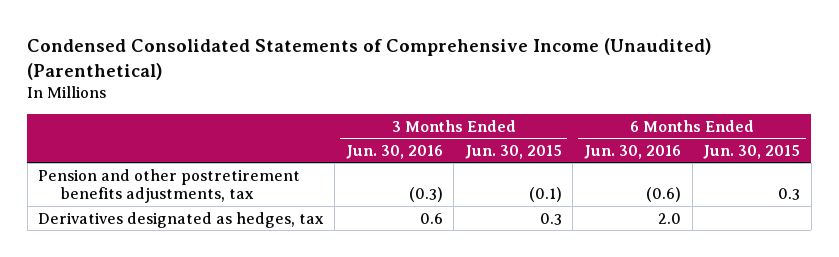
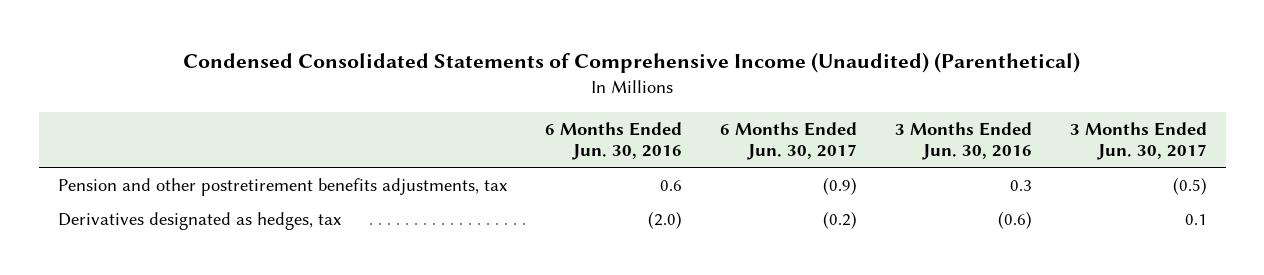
- | 3 Months Ended Jun. 30, 2016 | 3 Months Ended Jun. 30, 2015 | 6 Months Ended Jun. 30, 2016 | 6 Months Ended Jun. 30, 2015
+ | 6 Months Ended Jun. 30, 2016 | 6 Months Ended Jun. 30, 2017 | 3 Months Ended Jun. 30, 2016 | 3 Months Ended Jun. 30, 2017
- Pension and other postretirement benefits adjustments, tax | (0.3) | (0.1) | (0.6) | 0.3
- Derivatives designated as hedges, tax | 0.6 | 0.3 | 2.0 |
+ Pension and other postretirement benefits adjustments, tax | 0.6 | (0.9) | 0.3 | (0.5)
+ Derivatives designated as hedges, tax | (2.0) | (0.2) | (0.6) | 0.1

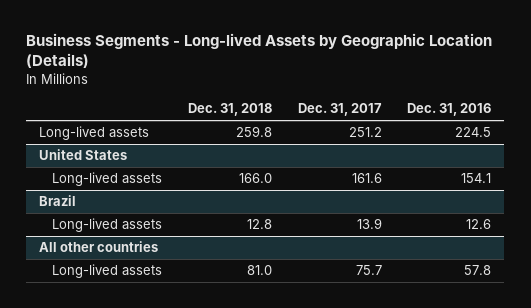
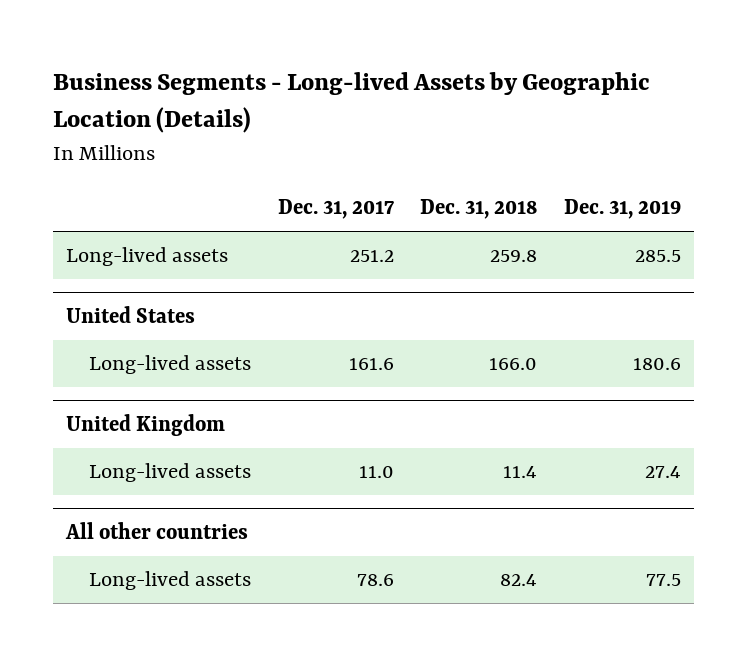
- | Dec. 31, 2018 | Dec. 31, 2017 | Dec. 31, 2016
+ | Dec. 31, 2017 | Dec. 31, 2018 | Dec. 31, 2019
- Brazil
- Long-lived assets | 12.8 | 13.9 | 12.6
+ United Kingdom
+ Long-lived assets | 11.0 | 11.4 | 27.4
@ All other countries
- Long-lived assets | 81.0 | 75.7 | 57.8
+ Long-lived assets | 78.6 | 82.4 | 77.5

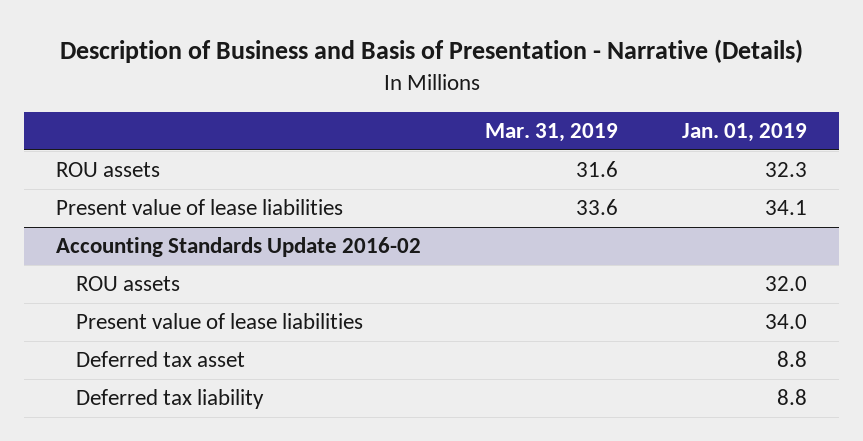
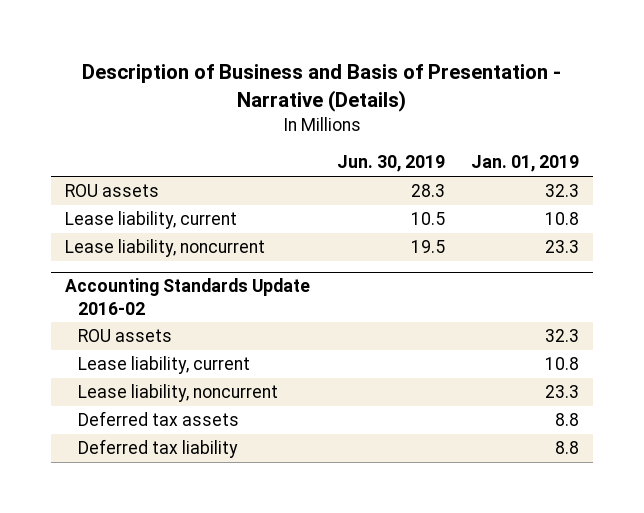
- | Mar. 31, 2019 | Jan. 01, 2019
+ | Jun. 30, 2019 | Jan. 01, 2019
- Present value of lease liabilities | 33.6 | 34.1
+ Lease liability, current | 10.5 | 10.8
+ Lease liability, noncurrent | 19.5 | 23.3
@ Accounting Standards Update 2016-02
- ROU assets | | 32.0
- Present value of lease liabilities | | 34.0
- Deferred tax asset | | 8.8
+ ROU assets | | 32.3
+ Lease liability, current | | 10.8
+ Lease liability, noncurrent | | 23.3
+ Deferred tax assets | | 8.8

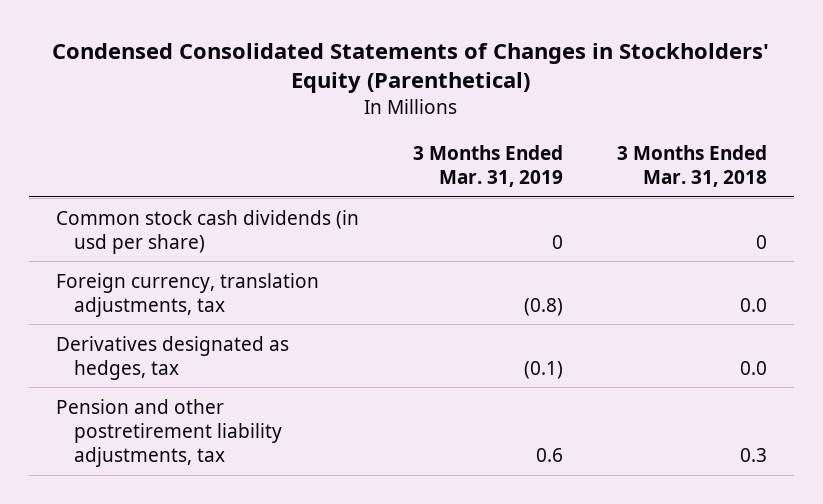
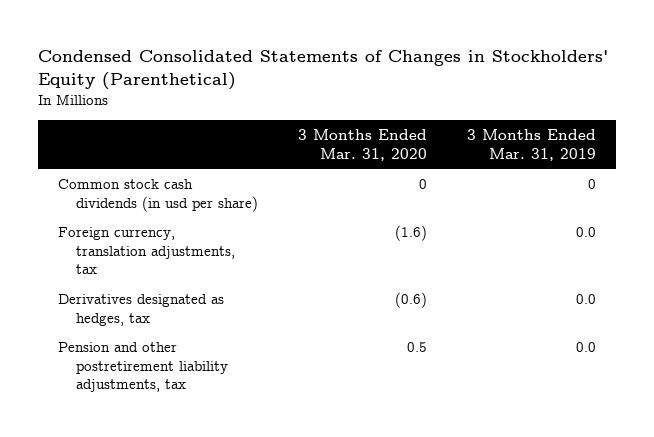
- | 3 Months Ended Mar. 31, 2019 | 3 Months Ended Mar. 31, 2018
+ | 3 Months Ended Mar. 31, 2020 | 3 Months Ended Mar. 31, 2019
- Foreign currency, translation adjustments, tax | (0.8) | 0.0
- Derivatives designated as hedges, tax | (0.1) | 0.0
- Pension and other postretirement liability adjustments, tax | 0.6 | 0.3
+ Foreign currency, translation adjustments, tax | (1.6) | 0.0
+ Derivatives designated as hedges, tax | (0.6) | 0.0
+ Pension and other postretirement liability adjustments, tax | 0.5 | 0.0

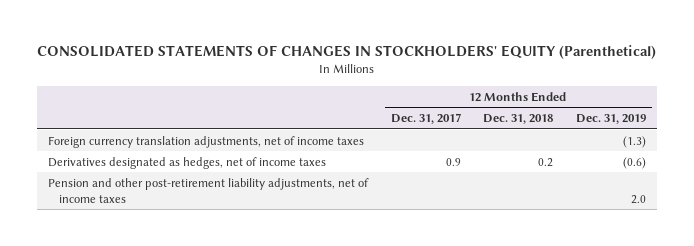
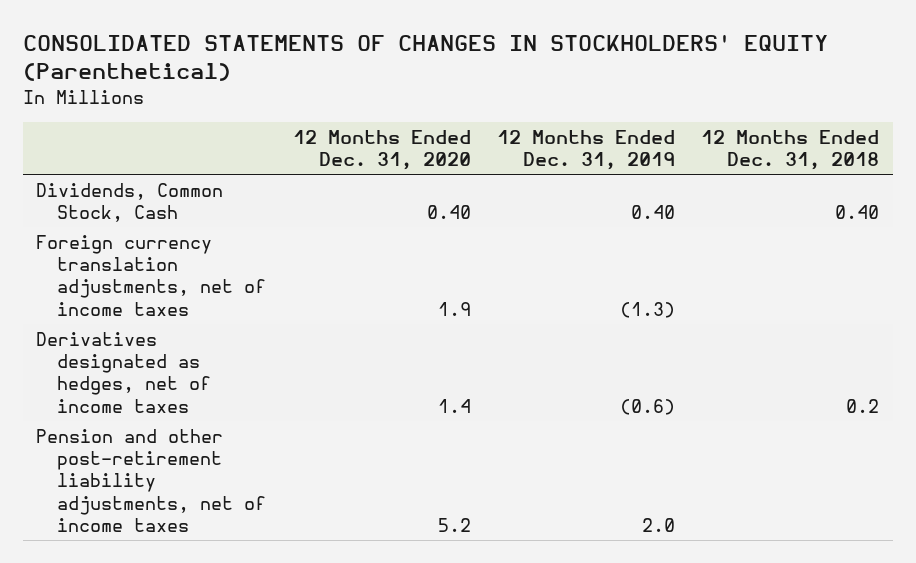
- | 12 Months Ended Dec. 31, 2017 | 12 Months Ended Dec. 31, 2018 | 12 Months Ended Dec. 31, 2019
+ | 12 Months Ended Dec. 31, 2020 | 12 Months Ended Dec. 31, 2019 | 12 Months Ended Dec. 31, 2018
+ Dividends, Common Stock, Cash | 0.40 | 0.40 | 0.40

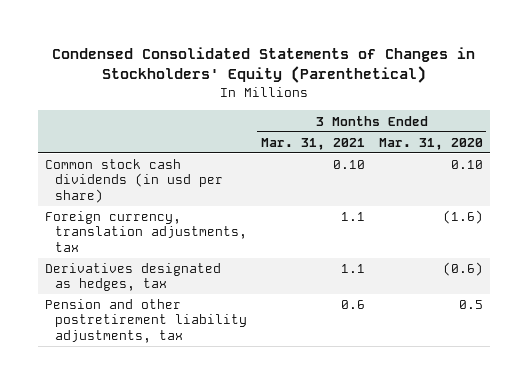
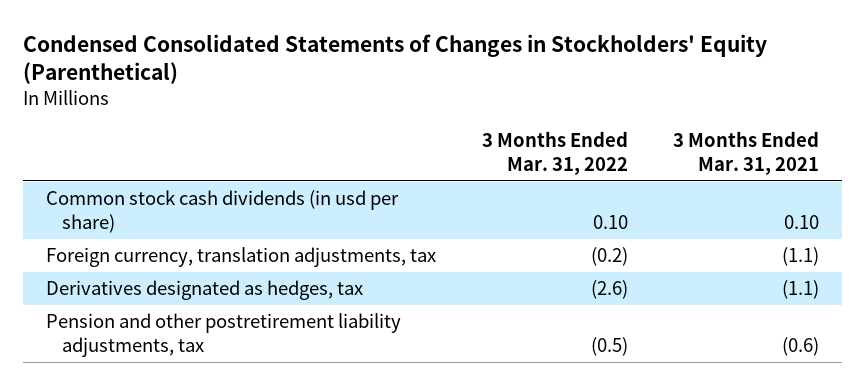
- | 3 Months Ended Mar. 31, 2021 | 3 Months Ended Mar. 31, 2020
+ | 3 Months Ended Mar. 31, 2022 | 3 Months Ended Mar. 31, 2021
- Foreign currency, translation adjustments, tax | 1.1 | (1.6)
- Derivatives designated as hedges, tax | 1.1 | (0.6)
- Pension and other postretirement liability adjustments, tax | 0.6 | 0.5
+ Foreign currency, translation adjustments, tax | (0.2) | (1.1)
+ Derivatives designated as hedges, tax | (2.6) | (1.1)
+ Pension and other postretirement liability adjustments, tax | (0.5) | (0.6)

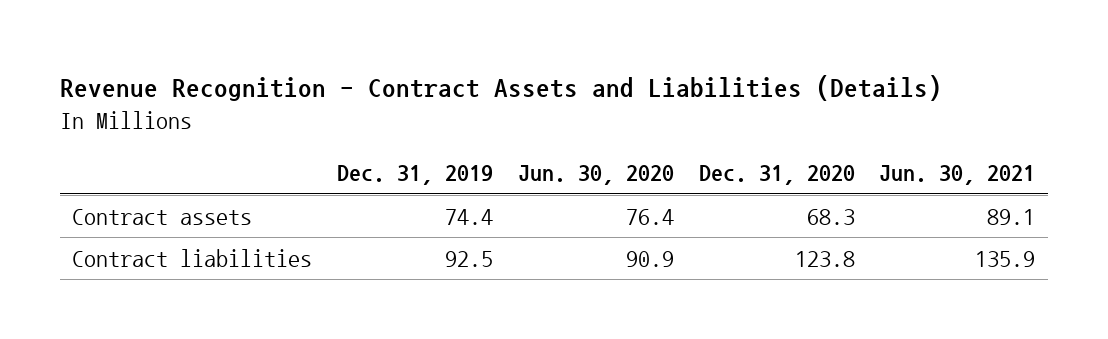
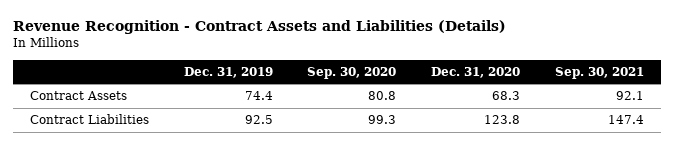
- | Dec. 31, 2019 | Jun. 30, 2020 | Dec. 31, 2020 | Jun. 30, 2021
+ | Dec. 31, 2019 | Sep. 30, 2020 | Dec. 31, 2020 | Sep. 30, 2021
- Contract assets | 74.4 | 76.4 | 68.3 | 89.1
- Contract liabilities | 92.5 | 90.9 | 123.8 | 135.9
+ Contract Assets | 74.4 | 80.8 | 68.3 | 92.1
+ Contract Liabilities | 92.5 | 99.3 | 123.8 | 147.4

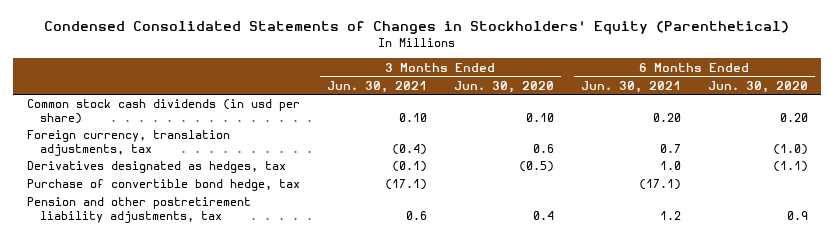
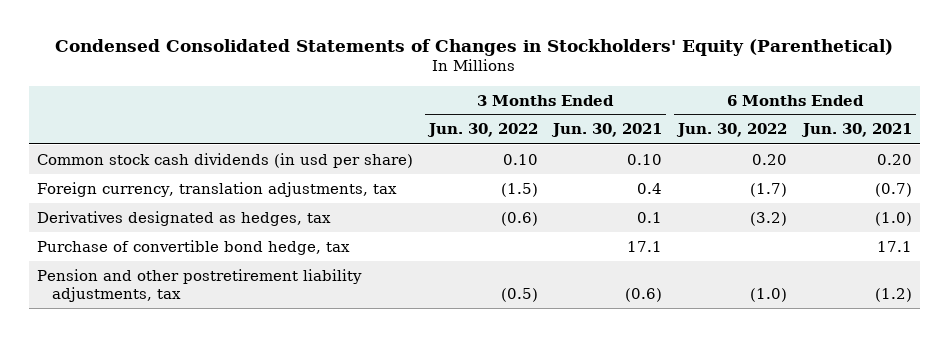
- | 3 Months Ended Jun. 30, 2021 | 3 Months Ended Jun. 30, 2020 | 6 Months Ended Jun. 30, 2021 | 6 Months Ended Jun. 30, 2020
+ | 3 Months Ended Jun. 30, 2022 | 3 Months Ended Jun. 30, 2021 | 6 Months Ended Jun. 30, 2022 | 6 Months Ended Jun. 30, 2021
- Foreign currency, translation adjustments, tax | (0.4) | 0.6 | 0.7 | (1.0)
- Derivatives designated as hedges, tax | (0.1) | (0.5) | 1.0 | (1.1)
- Purchase of convertible bond hedge, tax | (17.1) | | (17.1) |
- Pension and other postretirement liability adjustments, tax | 0.6 | 0.4 | 1.2 | 0.9
+ Foreign currency, translation adjustments, tax | (1.5) | 0.4 | (1.7) | (0.7)
+ Derivatives designated as hedges, tax | (0.6) | 0.1 | (3.2) | (1.0)
+ Purchase of convertible bond hedge, tax | | 17.1 | | 17.1
+ Pension and other postretirement liability adjustments, tax | (0.5) | (0.6) | (1.0) | (1.2)

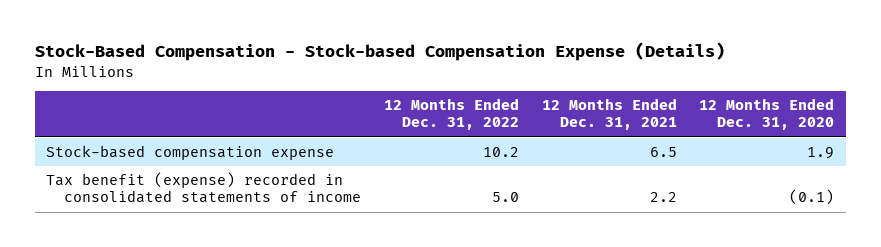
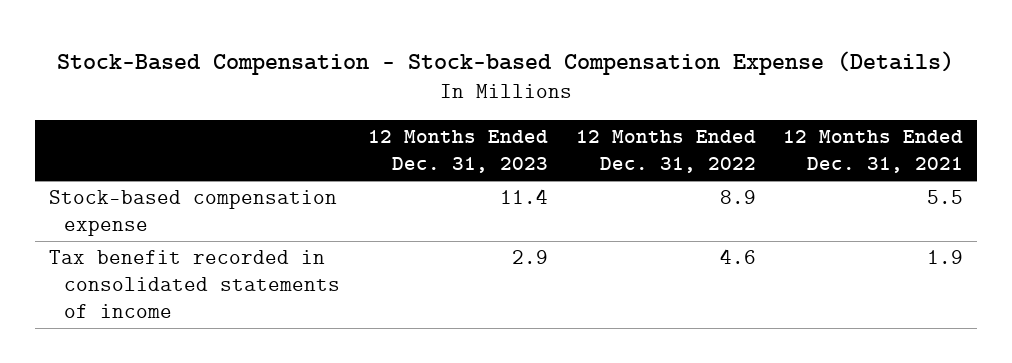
- | 12 Months Ended Dec. 31, 2022 | 12 Months Ended Dec. 31, 2021 | 12 Months Ended Dec. 31, 2020
+ | 12 Months Ended Dec. 31, 2023 | 12 Months Ended Dec. 31, 2022 | 12 Months Ended Dec. 31, 2021
- Stock-based compensation expense | 10.2 | 6.5 | 1.9
- Tax benefit (expense) recorded in consolidated statements of income | 5.0 | 2.2 | (0.1)
+ Stock-based compensation expense | 11.4 | 8.9 | 5.5
+ Tax benefit recorded in consolidated statements of income | 2.9 | 4.6 | 1.9

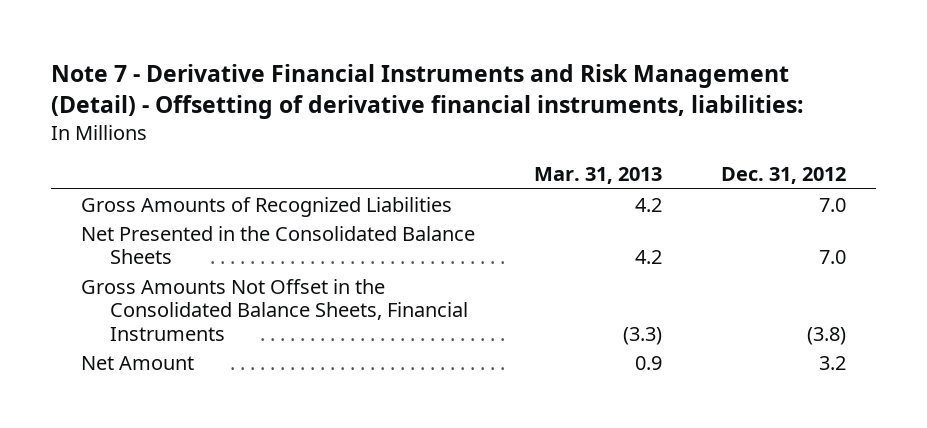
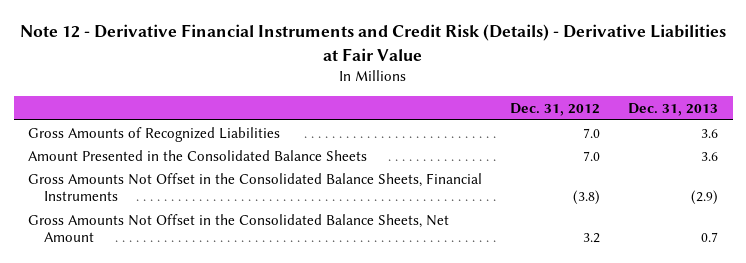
- Note 7 - Derivative Financial Instruments and Risk Management (Detail) - Offsetting of derivative financial instruments, liabilities:
+ Note 12 - Derivative Financial Instruments and Credit Risk (Details) - Derivative Liabilities at Fair Value
- | Mar. 31, 2013 | Dec. 31, 2012
+ | Dec. 31, 2012 | Dec. 31, 2013
- Net Presented in the Consolidated Balance Sheets | 4.2 | 7.0
+ Amount Presented in the Consolidated Balance Sheets | 7.0 | 3.6
- Net Amount | 0.9 | 3.2
+ Gross Amounts Not Offset in the Consolidated Balance Sheets, Net Amount | 3.2 | 0.7

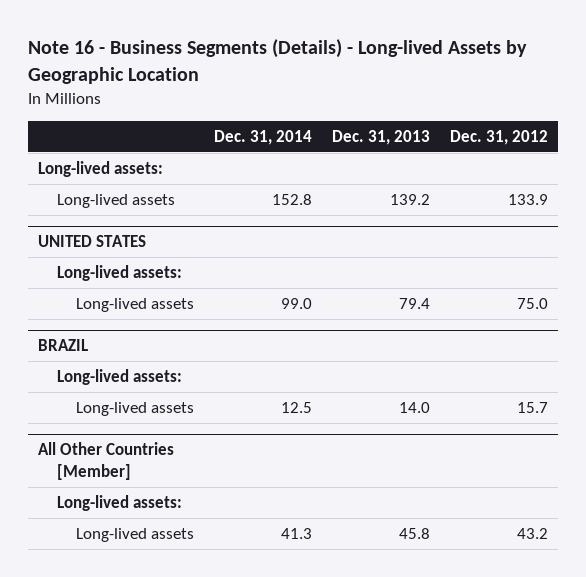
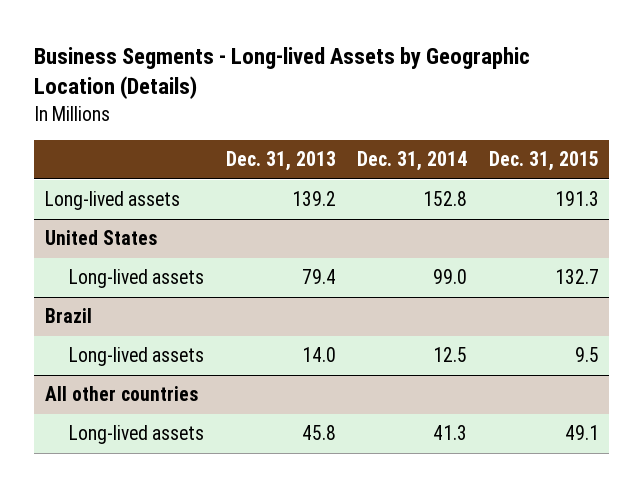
- Note 16 - Business Segments (Details) - Long-lived Assets by Geographic Location
+ Business Segments - Long-lived Assets by Geographic Location (Details)
- | Dec. 31, 2014 | Dec. 31, 2013 | Dec. 31, 2012
+ | Dec. 31, 2013 | Dec. 31, 2014 | Dec. 31, 2015
- Long-lived assets:
- UNITED STATES
- Long-lived assets:
+ United States
- BRAZIL
- Long-lived assets:
+ Brazil
- All Other Countries [Member]
- Long-lived assets:
+ All other countries

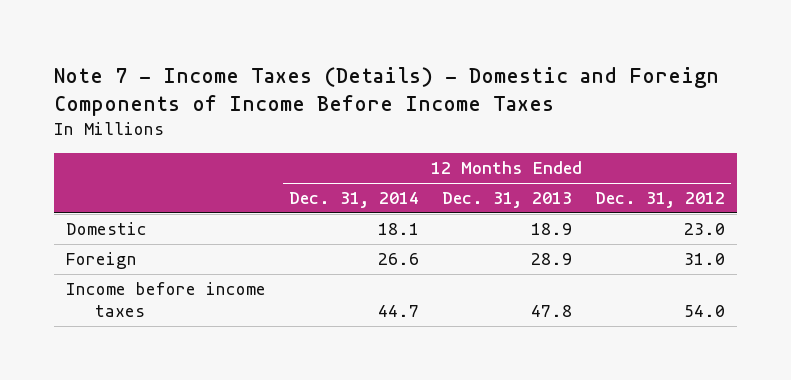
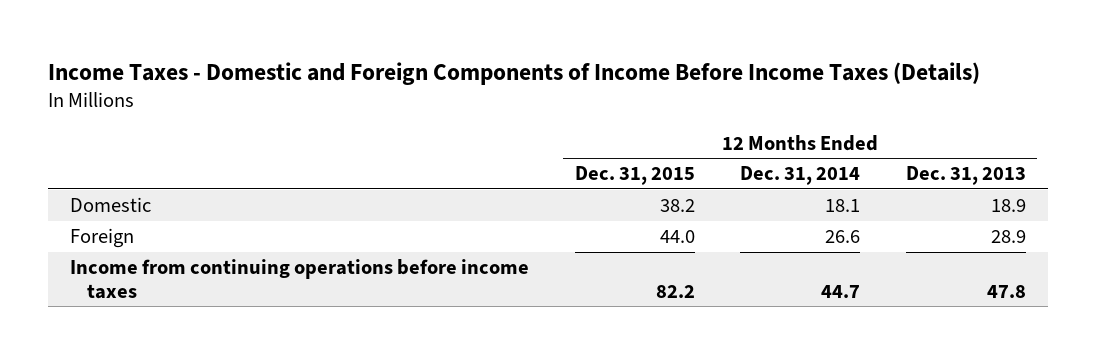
- Note 7 - Income Taxes (Details) - Domestic and Foreign Components of Income Before Income Taxes
+ Income Taxes - Domestic and Foreign Components of Income Before Income Taxes (Details)
- | 12 Months Ended Dec. 31, 2014 | 12 Months Ended Dec. 31, 2013 | 12 Months Ended Dec. 31, 2012
+ | 12 Months Ended Dec. 31, 2015 | 12 Months Ended Dec. 31, 2014 | 12 Months Ended Dec. 31, 2013
- Income before income taxes | 44.7 | 47.8 | 54.0
+ Income from continuing operations before income taxes | 82.2 | 44.7 | 47.8

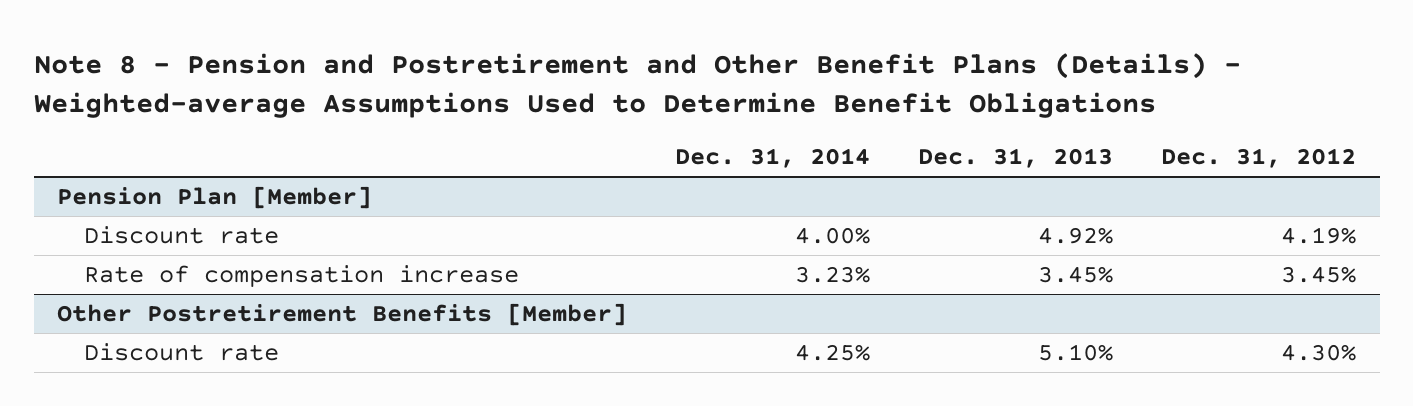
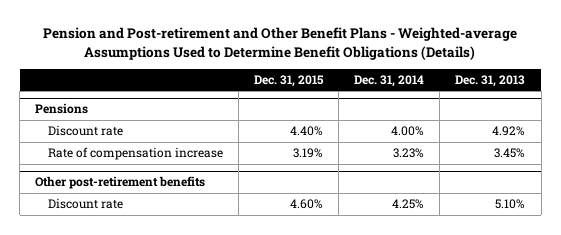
- Note 8 - Pension and Postretirement and Other Benefit Plans (Details) - Weighted-average Assumptions Used to Determine Benefit Obligations
+ Pension and Post-retirement and Other Benefit Plans - Weighted-average Assumptions Used to Determine Benefit Obligations (Details)
- | Dec. 31, 2014 | Dec. 31, 2013 | Dec. 31, 2012
+ | Dec. 31, 2015 | Dec. 31, 2014 | Dec. 31, 2013
- Pension Plan [Member]
+ Pensions
- Other Postretirement Benefits [Member]
+ Other post-retirement benefits

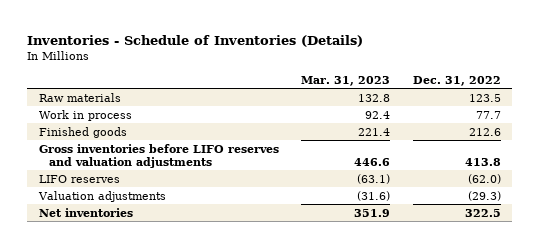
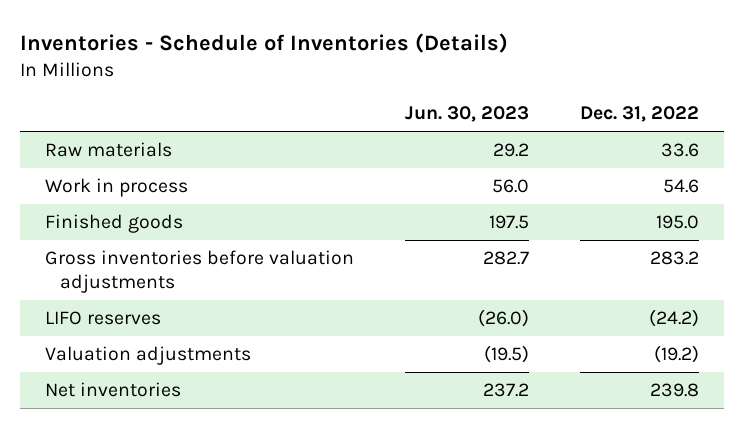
- | Mar. 31, 2023 | Dec. 31, 2022
+ | Jun. 30, 2023 | Dec. 31, 2022
- Raw materials | 132.8 | 123.5
- Work in process | 92.4 | 77.7
- Finished goods | 221.4 | 212.6
- Gross inventories before LIFO reserves and valuation adjustments | 446.6 | 413.8
- LIFO reserves | (63.1) | (62.0)
- Valuation adjustments | (31.6) | (29.3)
- Net inventories | 351.9 | 322.5
+ Raw materials | 29.2 | 33.6
+ Work in process | 56.0 | 54.6
+ Finished goods | 197.5 | 195.0
+ Gross inventories before valuation adjustments | 282.7 | 283.2
+ LIFO reserves | (26.0) | (24.2)
+ Valuation adjustments | (19.5) | (19.2)
+ Net inventories | 237.2 | 239.8

